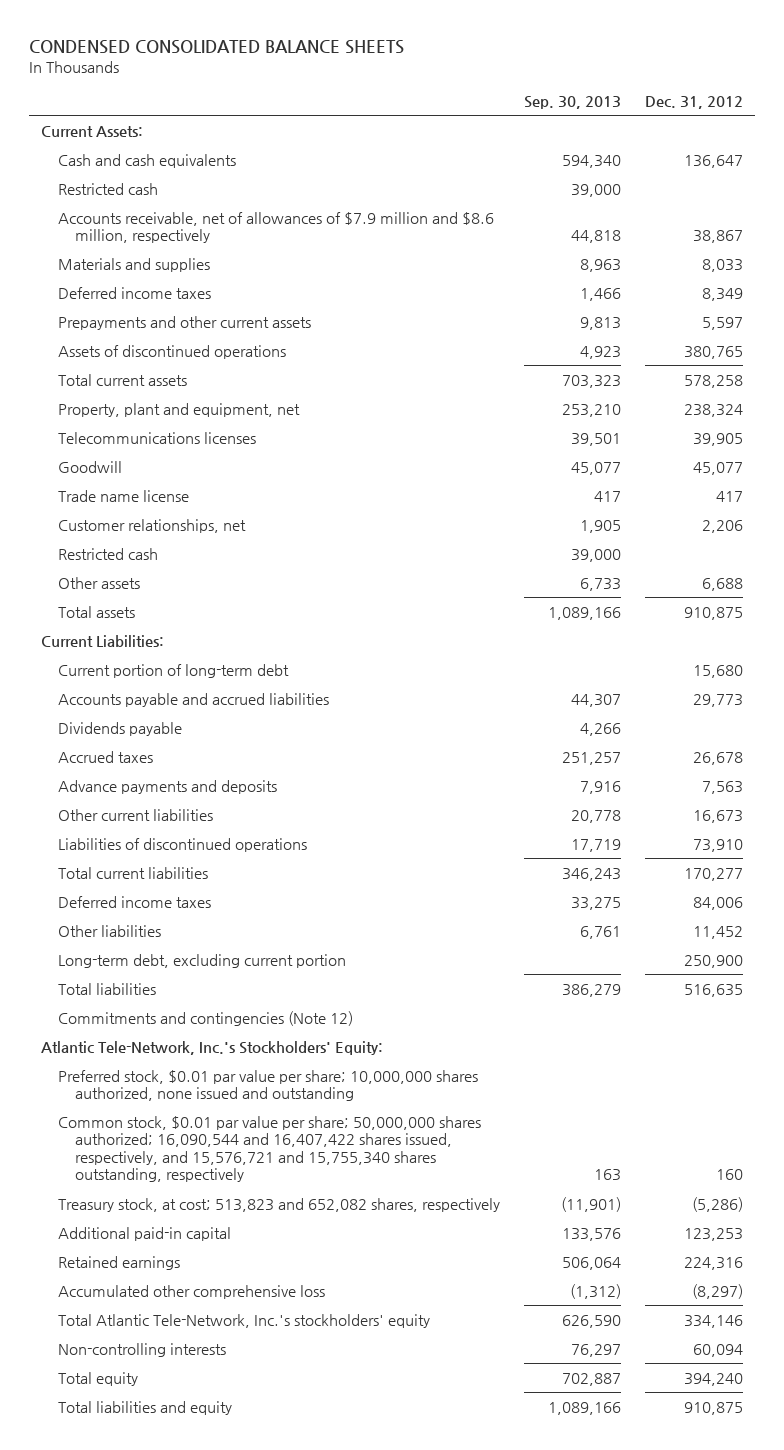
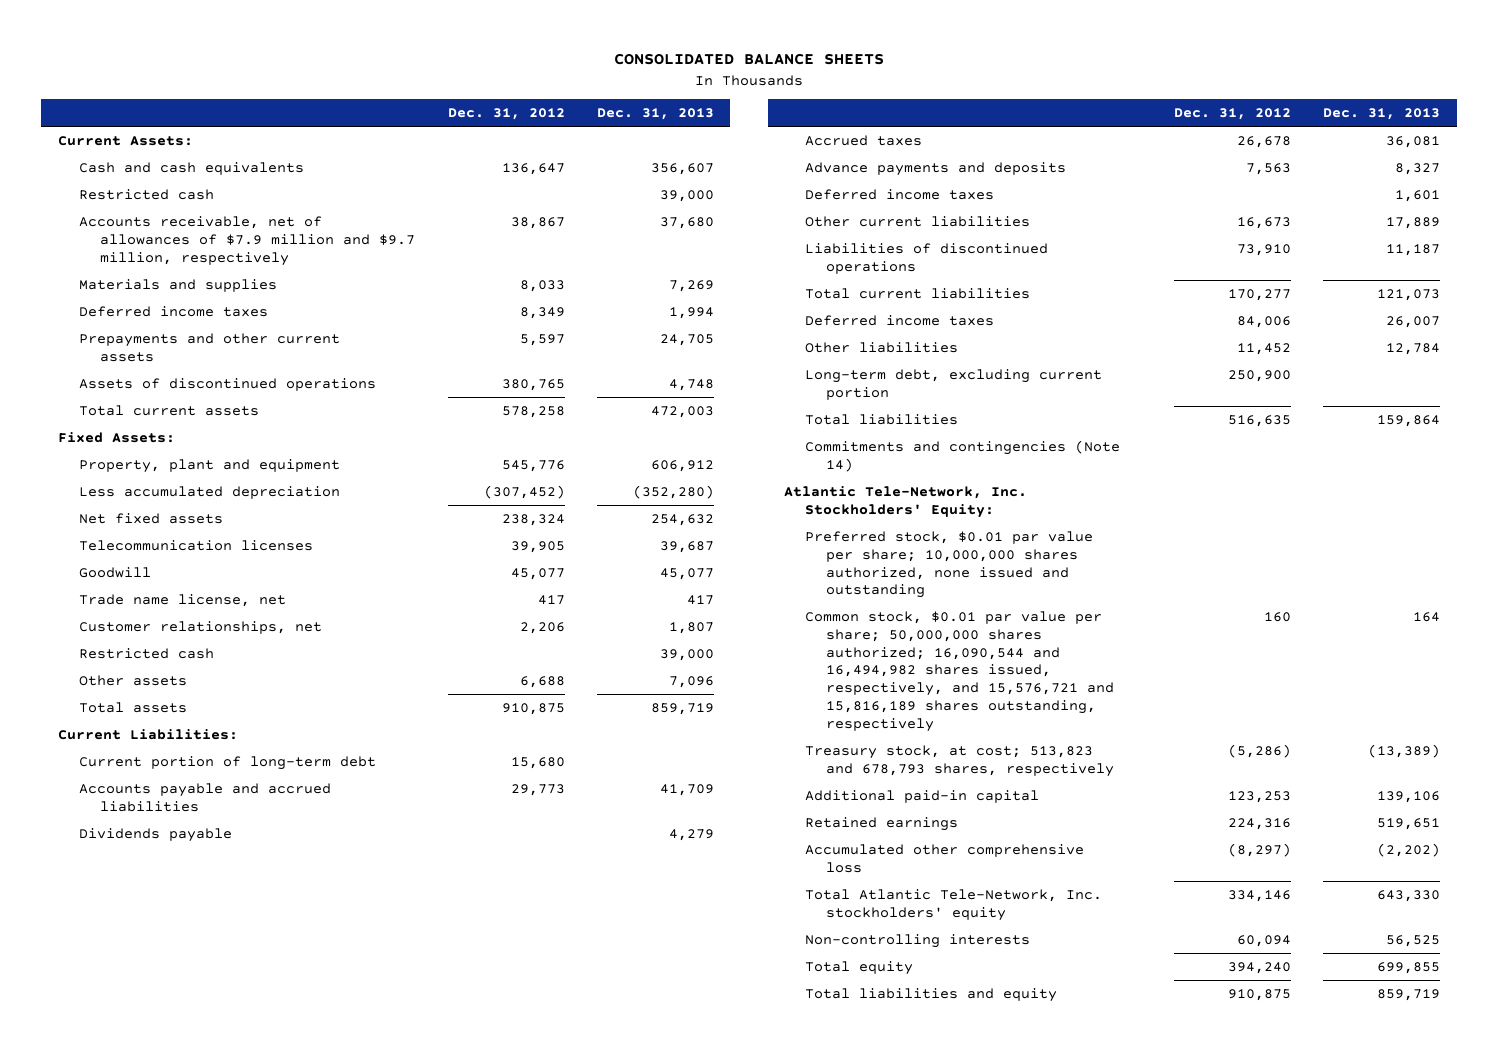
- CONDENSED CONSOLIDATED BALANCE SHEETS
+ CONSOLIDATED BALANCE SHEETS
- | Sep. 30, 2013 | Dec. 31, 2012
+ | Dec. 31, 2012 | Dec. 31, 2013
- Accounts receivable, net of allowances of $7.9 million and $8.6 million, respectively | 44,818 | 38,867
+ Accounts receivable, net of allowances of $7.9 million and $9.7 million, respectively | 38,867 | 37,680
- Property, plant and equipment, net | 253,210 | 238,324
- Telecommunications licenses | 39,501 | 39,905
+ Fixed Assets:
+ Property, plant and equipment | 545,776 | 606,912
+ Less accumulated depreciation | (307,452) | (352,280)
+ Net fixed assets | 238,324 | 254,632
+ Telecommunication licenses | 39,905 | 39,687
- Trade name license | 417 | 417
+ Trade name license, net | 417 | 417
+ Deferred income taxes | | 1,601
- Commitments and contingencies (Note 12)
- Atlantic Tele-Network, Inc.'s Stockholders' Equity:
+ Commitments and contingencies (Note 14)
+ Atlantic Tele-Network, Inc. Stockholders' Equity:
- Common stock, $0.01 par value per share; 50,000,000 shares authorized; 16,090,544 and 16,407,422 shares issued, respectively, and 15,576,721 and 15,755,340 shares outstanding, respectively | 163 | 160
- Treasury stock, at cost; 513,823 and 652,082 shares, respectively | (11,901) | (5,286)
+ Common stock, $0.01 par value per share; 50,000,000 shares authorized; 16,090,544 and 16,494,982 shares issued, respectively, and 15,576,721 and 15,816,189 shares outstanding, respectively | 160 | 164
+ Treasury stock, at cost; 513,823 and 678,793 shares, respectively | (5,286) | (13,389)
- Total Atlantic Tele-Network, Inc.'s stockholders' equity | 626,590 | 334,146
+ Total Atlantic Tele-Network, Inc. stockholders' equity | 334,146 | 643,330

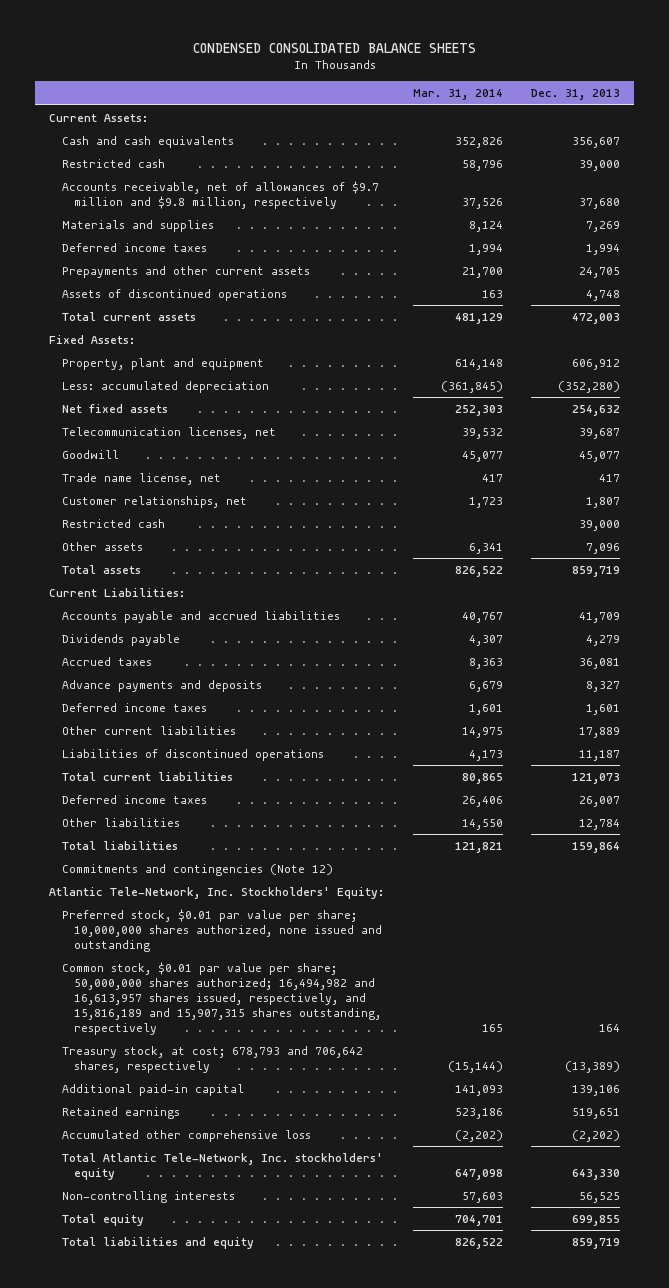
- CONSOLIDATED BALANCE SHEETS
+ CONDENSED CONSOLIDATED BALANCE SHEETS
- | Dec. 31, 2012 | Dec. 31, 2013
+ | Mar. 31, 2014 | Dec. 31, 2013
- Accounts receivable, net of allowances of $7.9 million and $9.7 million, respectively | 38,867 | 37,680
+ Accounts receivable, net of allowances of $9.7 million and $9.8 million, respectively | 37,526 | 37,680
- Less accumulated depreciation | (307,452) | (352,280)
+ Less: accumulated depreciation | (361,845) | (352,280)
- Telecommunication licenses | 39,905 | 39,687
+ Telecommunication licenses, net | 39,532 | 39,687
- Current portion of long-term debt | 15,680 |
- Long-term debt, excluding current portion | 250,900 |
- Commitments and contingencies (Note 14)
+ Commitments and contingencies (Note 12)
- Common stock, $0.01 par value per share; 50,000,000 shares authorized; 16,090,544 and 16,494,982 shares issued, respectively, and 15,576,721 and 15,816,189 shares outstanding, respectively | 160 | 164
- Treasury stock, at cost; 513,823 and 678,793 shares, respectively | (5,286) | (13,389)
+ Common stock, $0.01 par value per share; 50,000,000 shares authorized; 16,494,982 and 16,613,957 shares issued, respectively, and 15,816,189 and 15,907,315 shares outstanding, respectively | 165 | 164
+ Treasury stock, at cost; 678,793 and 706,642 shares, respectively | (15,144) | (13,389)

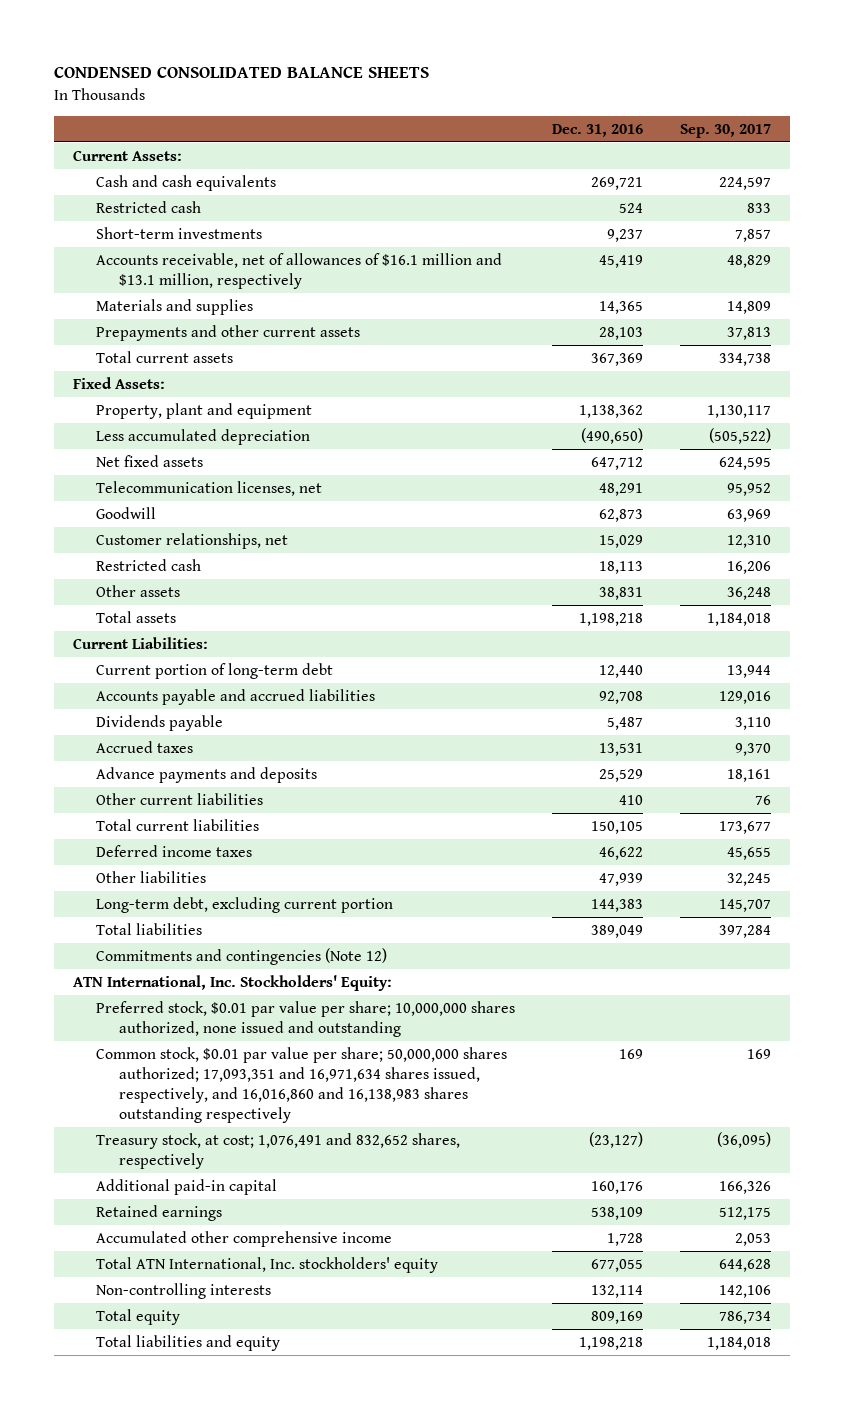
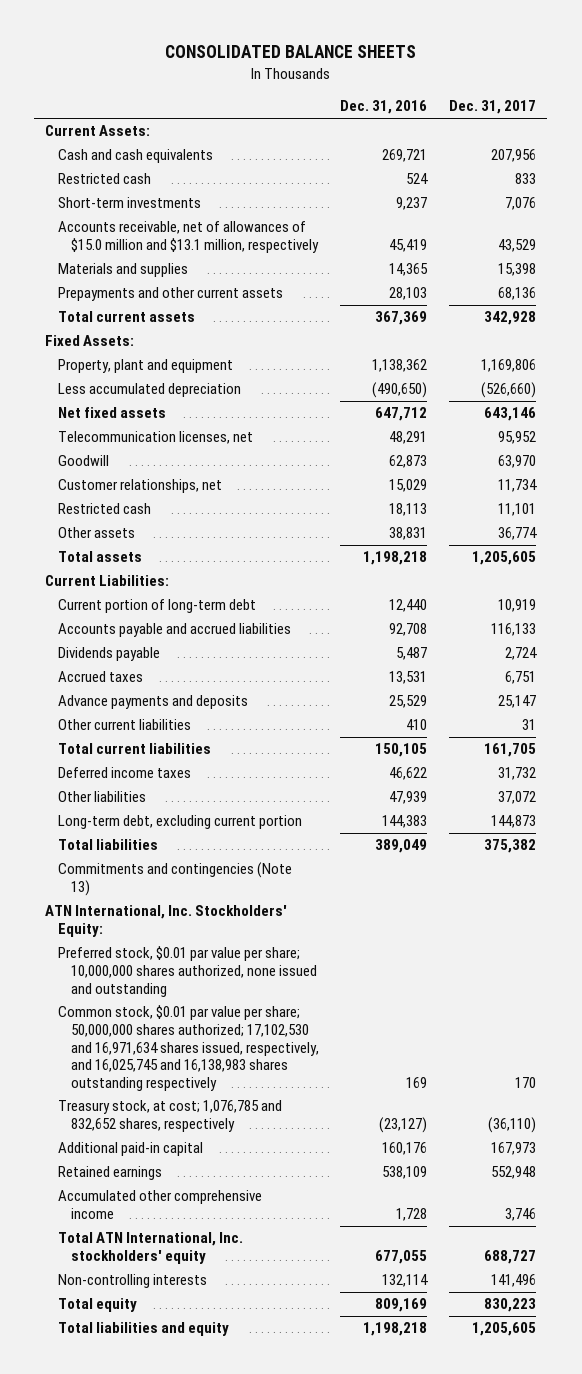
- CONDENSED CONSOLIDATED BALANCE SHEETS
+ CONSOLIDATED BALANCE SHEETS
- | Dec. 31, 2016 | Sep. 30, 2017
+ | Dec. 31, 2016 | Dec. 31, 2017
- Accounts receivable, net of allowances of $16.1 million and $13.1 million, respectively | 45,419 | 48,829
+ Accounts receivable, net of allowances of $15.0 million and $13.1 million, respectively | 45,419 | 43,529
- Commitments and contingencies (Note 12)
+ Commitments and contingencies (Note 13)
- Common stock, $0.01 par value per share; 50,000,000 shares authorized; 17,093,351 and 16,971,634 shares issued, respectively, and 16,016,860 and 16,138,983 shares outstanding respectively | 169 | 169
- Treasury stock, at cost; 1,076,491 and 832,652 shares, respectively | (23,127) | (36,095)
+ Common stock, $0.01 par value per share; 50,000,000 shares authorized; 17,102,530 and 16,971,634 shares issued, respectively, and 16,025,745 and 16,138,983 shares outstanding respectively | 169 | 170
+ Treasury stock, at cost; 1,076,785 and 832,652 shares, respectively | (23,127) | (36,110)

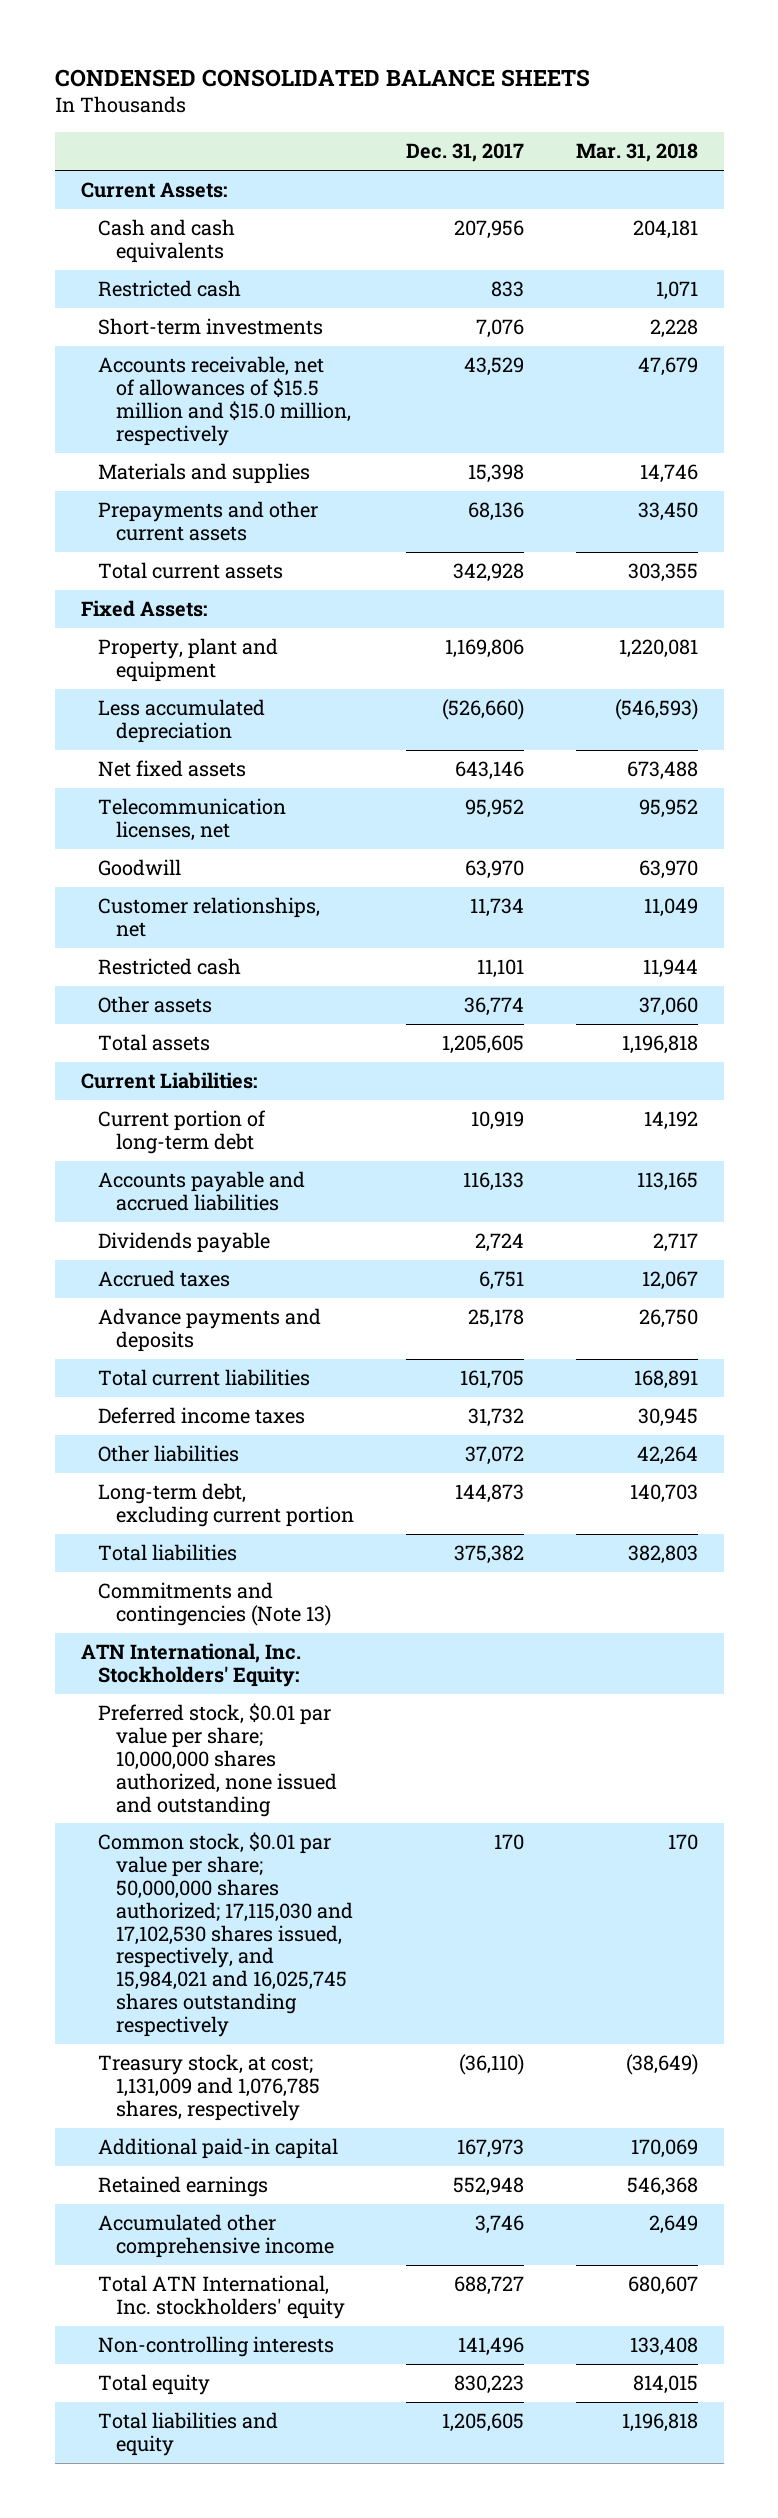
- CONSOLIDATED BALANCE SHEETS
+ CONDENSED CONSOLIDATED BALANCE SHEETS
- | Dec. 31, 2016 | Dec. 31, 2017
+ | Dec. 31, 2017 | Mar. 31, 2018
- Accounts receivable, net of allowances of $15.0 million and $13.1 million, respectively | 45,419 | 43,529
+ Accounts receivable, net of allowances of $15.5 million and $15.0 million, respectively | 43,529 | 47,679
- Advance payments and deposits | 25,529 | 25,147
- Other current liabilities | 410 | 31
+ Advance payments and deposits | 25,178 | 26,750
- Common stock, $0.01 par value per share; 50,000,000 shares authorized; 17,102,530 and 16,971,634 shares issued, respectively, and 16,025,745 and 16,138,983 shares outstanding respectively | 169 | 170
- Treasury stock, at cost; 1,076,785 and 832,652 shares, respectively | (23,127) | (36,110)
+ Common stock, $0.01 par value per share; 50,000,000 shares authorized; 17,115,030 and 17,102,530 shares issued, respectively, and 15,984,021 and 16,025,745 shares outstanding respectively | 170 | 170
+ Treasury stock, at cost; 1,131,009 and 1,076,785 shares, respectively | (36,110) | (38,649)

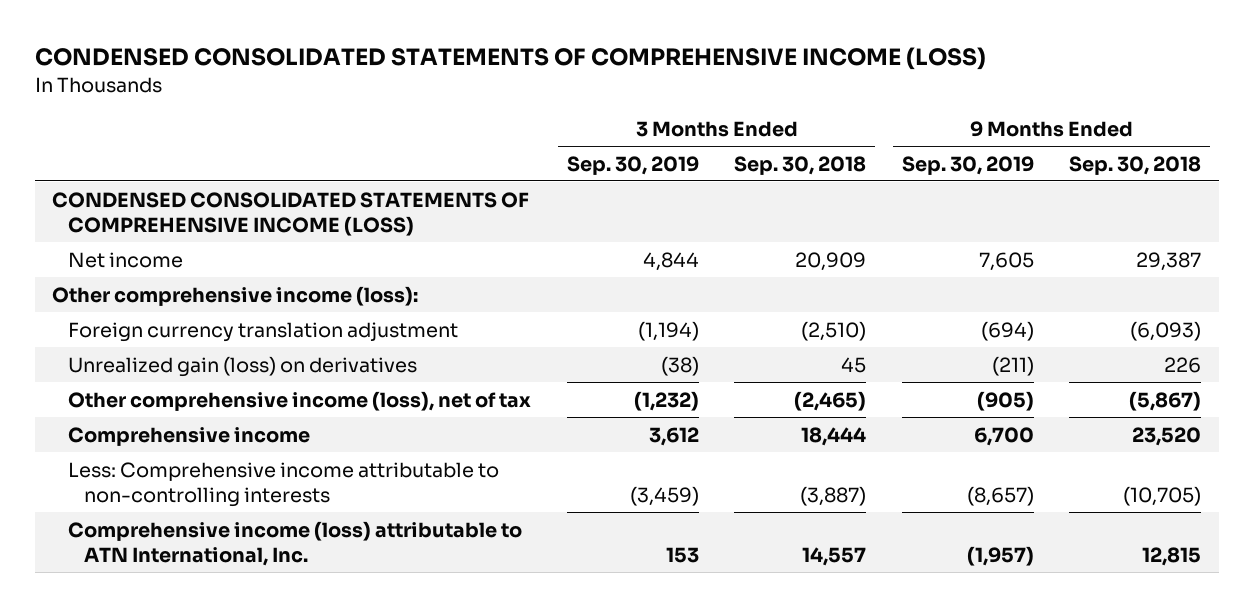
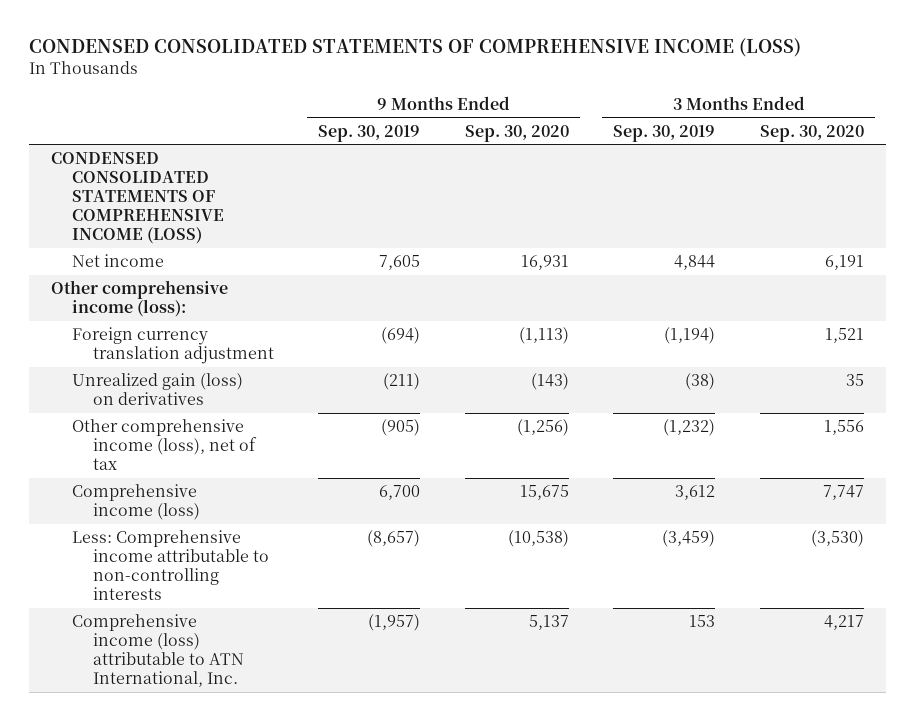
- | 3 Months Ended Sep. 30, 2019 | 3 Months Ended Sep. 30, 2018 | 9 Months Ended Sep. 30, 2019 | 9 Months Ended Sep. 30, 2018
+ | 9 Months Ended Sep. 30, 2019 | 9 Months Ended Sep. 30, 2020 | 3 Months Ended Sep. 30, 2019 | 3 Months Ended Sep. 30, 2020
- Comprehensive income | 3,612 | 18,444 | 6,700 | 23,520
+ Comprehensive income (loss) | 6,700 | 15,675 | 3,612 | 7,747

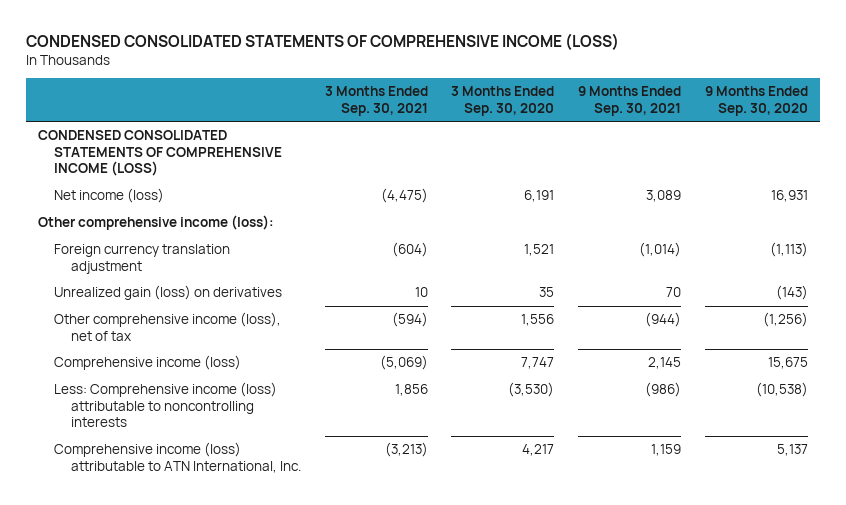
- | 9 Months Ended Sep. 30, 2019 | 9 Months Ended Sep. 30, 2020 | 3 Months Ended Sep. 30, 2019 | 3 Months Ended Sep. 30, 2020
+ | 3 Months Ended Sep. 30, 2021 | 3 Months Ended Sep. 30, 2020 | 9 Months Ended Sep. 30, 2021 | 9 Months Ended Sep. 30, 2020
- Net income | 7,605 | 16,931 | 4,844 | 6,191
+ Net income (loss) | (4,475) | 6,191 | 3,089 | 16,931
- Less: Comprehensive income attributable to non-controlling interests | (8,657) | (10,538) | (3,459) | (3,530)
+ Less: Comprehensive income (loss) attributable to noncontrolling interests | 1,856 | (3,530) | (986) | (10,538)

